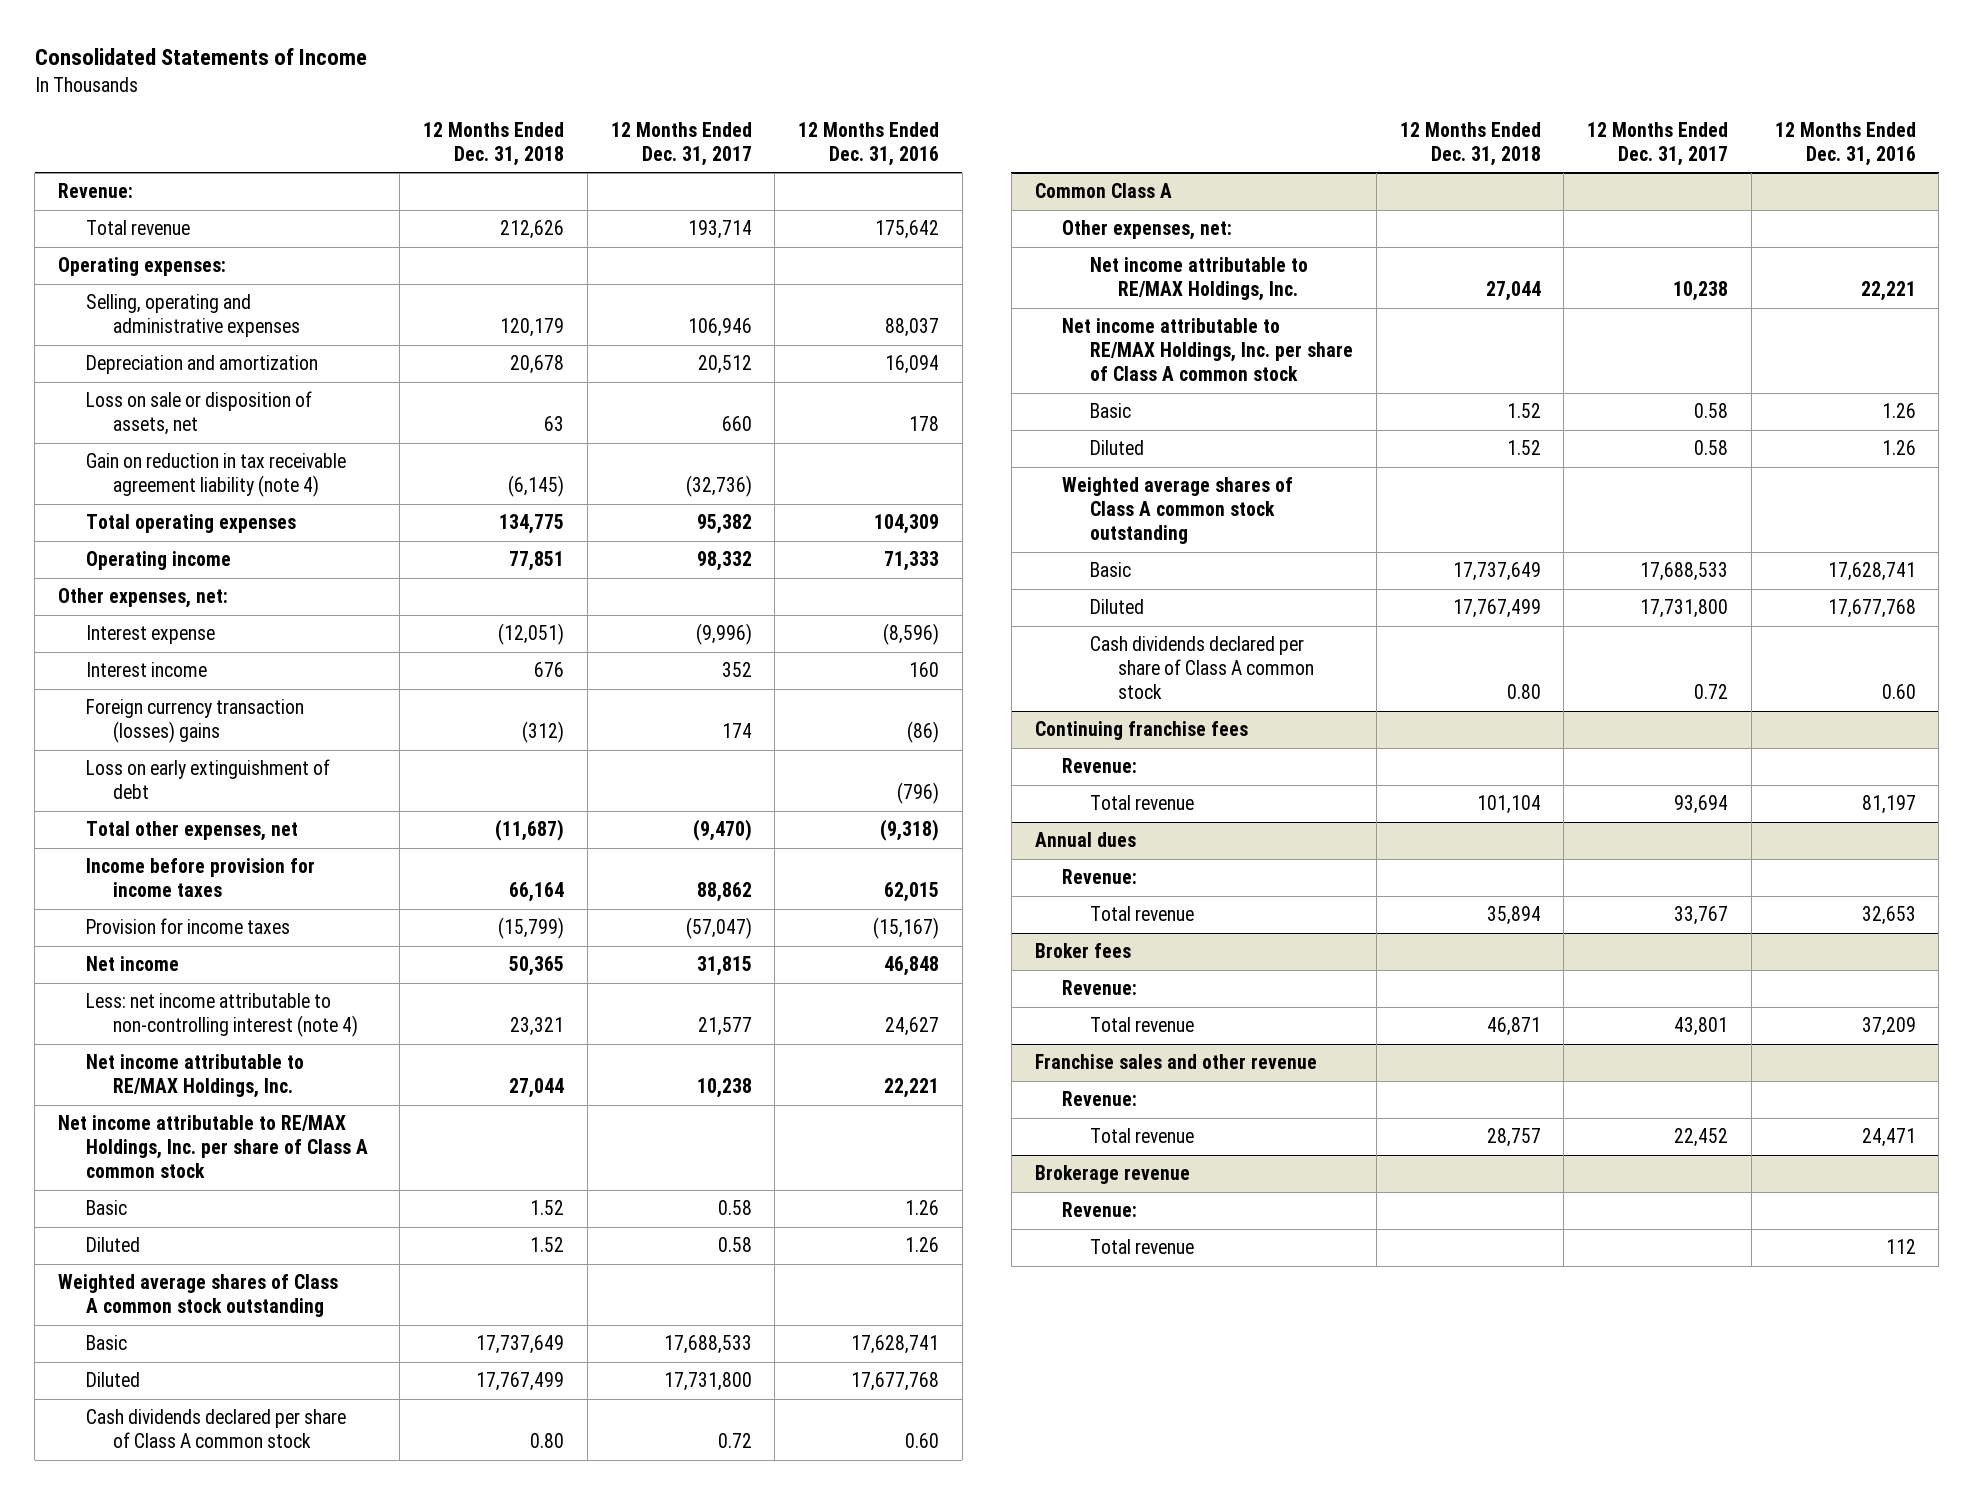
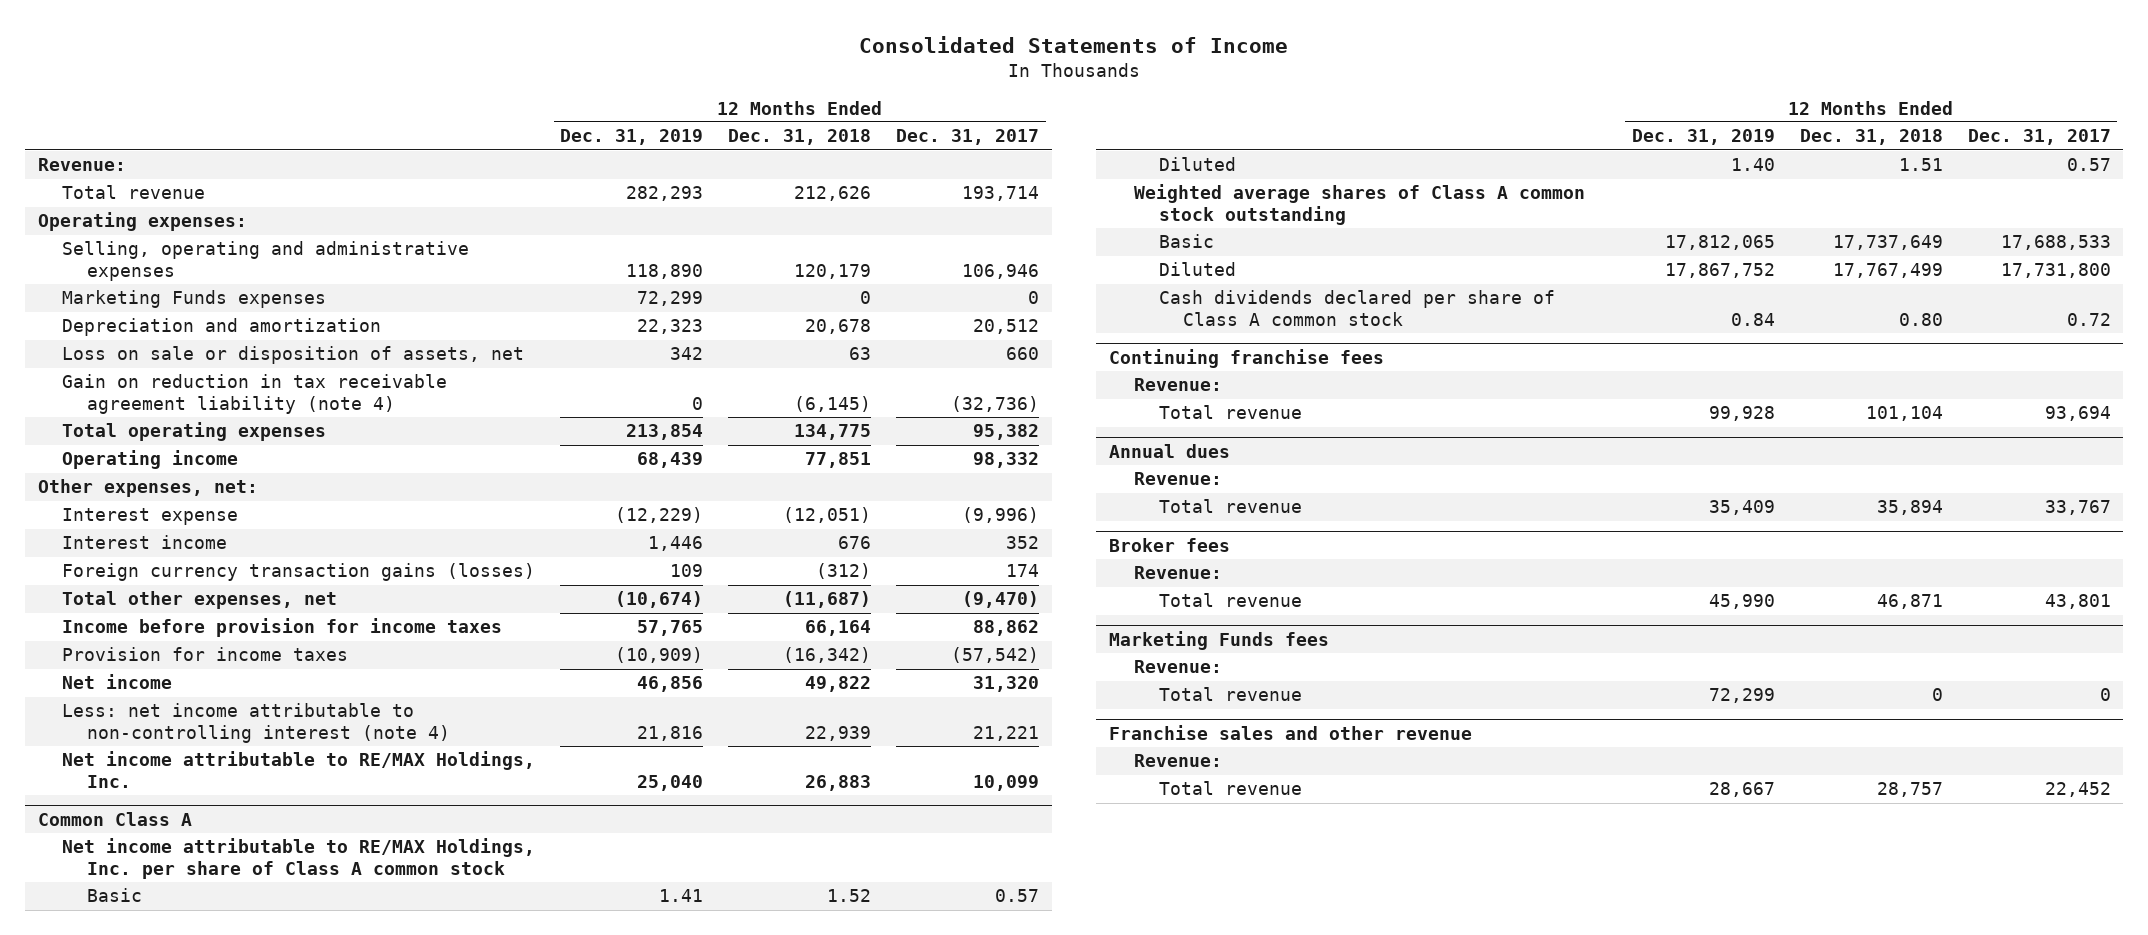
- | 12 Months Ended Dec. 31, 2018 | 12 Months Ended Dec. 31, 2017 | 12 Months Ended Dec. 31, 2016
+ | 12 Months Ended Dec. 31, 2019 | 12 Months Ended Dec. 31, 2018 | 12 Months Ended Dec. 31, 2017
+ Marketing Funds expenses | 72,299 | 0 | 0
- Foreign currency transaction (losses) gains | (312) | 174 | (86)
- Loss on early extinguishment of debt | | | (796)
+ Foreign currency transaction gains (losses) | 109 | (312) | 174
- Provision for income taxes | (15,799) | (57,047) | (15,167)
- Net income | 50,365 | 31,815 | 46,848
- Less: net income attributable to non-controlling interest (note 4) | 23,321 | 21,577 | 24,627
- Net income attributable to RE/MAX Holdings, Inc. | 27,044 | 10,238 | 22,221
- Net income attributable to RE/MAX Holdings, Inc. per share of Class A common stock
- Basic | 1.52 | 0.58 | 1.26
- Diluted | 1.52 | 0.58 | 1.26
- Weighted average shares of Class A common stock outstanding
- Basic | 17,737,649 | 17,688,533 | 17,628,741
- Diluted | 17,767,499 | 17,731,800 | 17,677,768
- Cash dividends declared per share of Class A common stock | 0.80 | 0.72 | 0.60
+ Provision for income taxes | (10,909) | (16,342) | (57,542)
+ Net income | 46,856 | 49,822 | 31,320
+ Less: net income attributable to non-controlling interest (note 4) | 21,816 | 22,939 | 21,221
+ Net income attributable to RE/MAX Holdings, Inc. | 25,040 | 26,883 | 10,099
@ Common Class A
- Other expenses, net:
- Net income attributable to RE/MAX Holdings, Inc. | 27,044 | 10,238 | 22,221
- Basic | 1.52 | 0.58 | 1.26
- Diluted | 1.52 | 0.58 | 1.26
+ Basic | 1.41 | 1.52 | 0.57
+ Diluted | 1.40 | 1.51 | 0.57
+ Marketing Funds fees
+ Revenue:
+ Total revenue | 72,299 | 0 | 0
- Brokerage revenue
- Revenue:
- Total revenue | | | 112

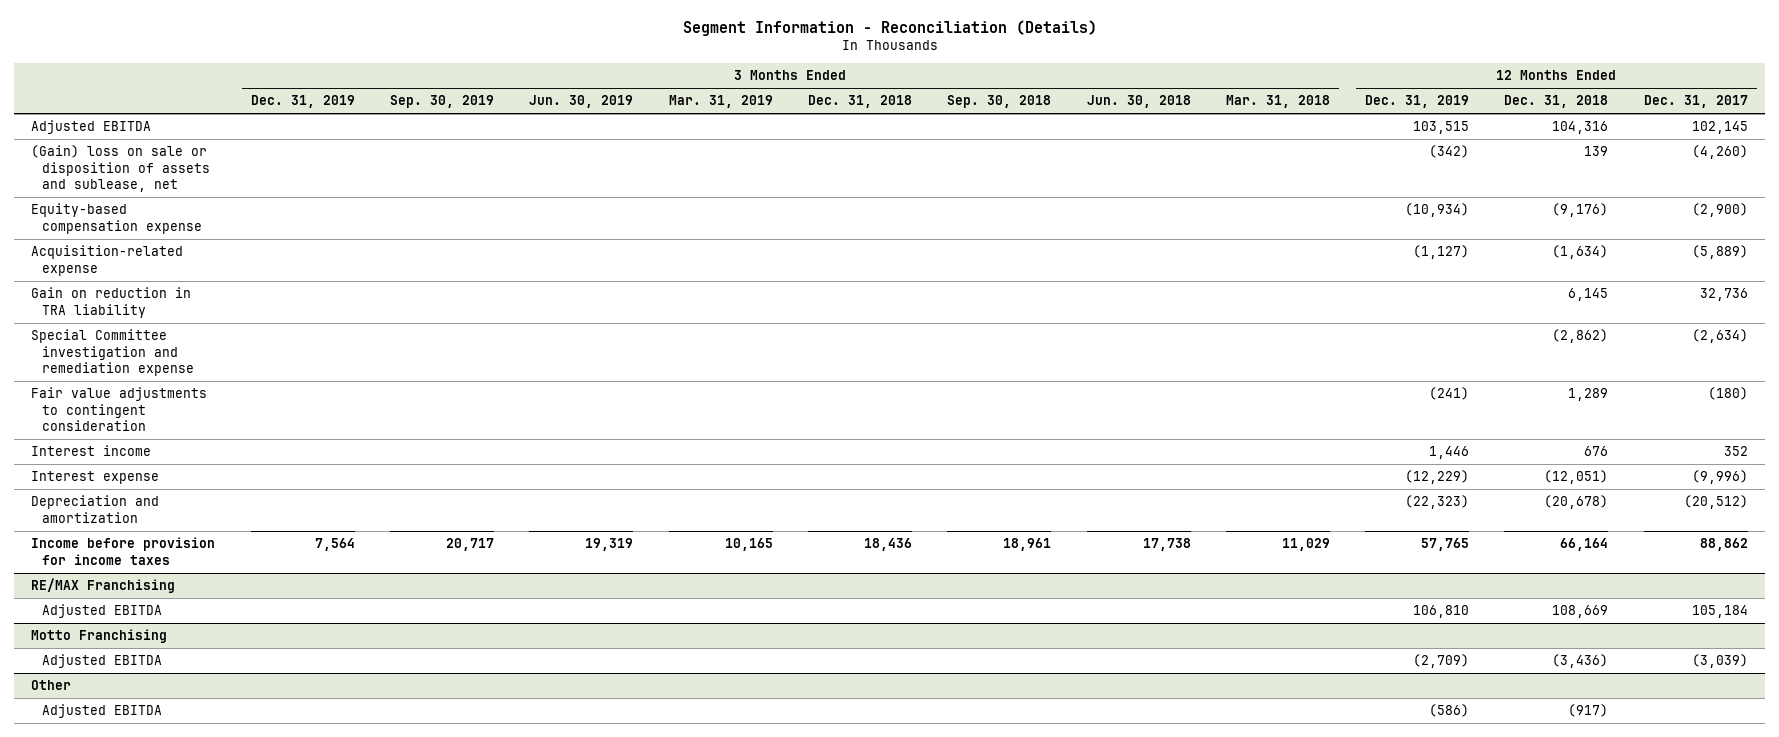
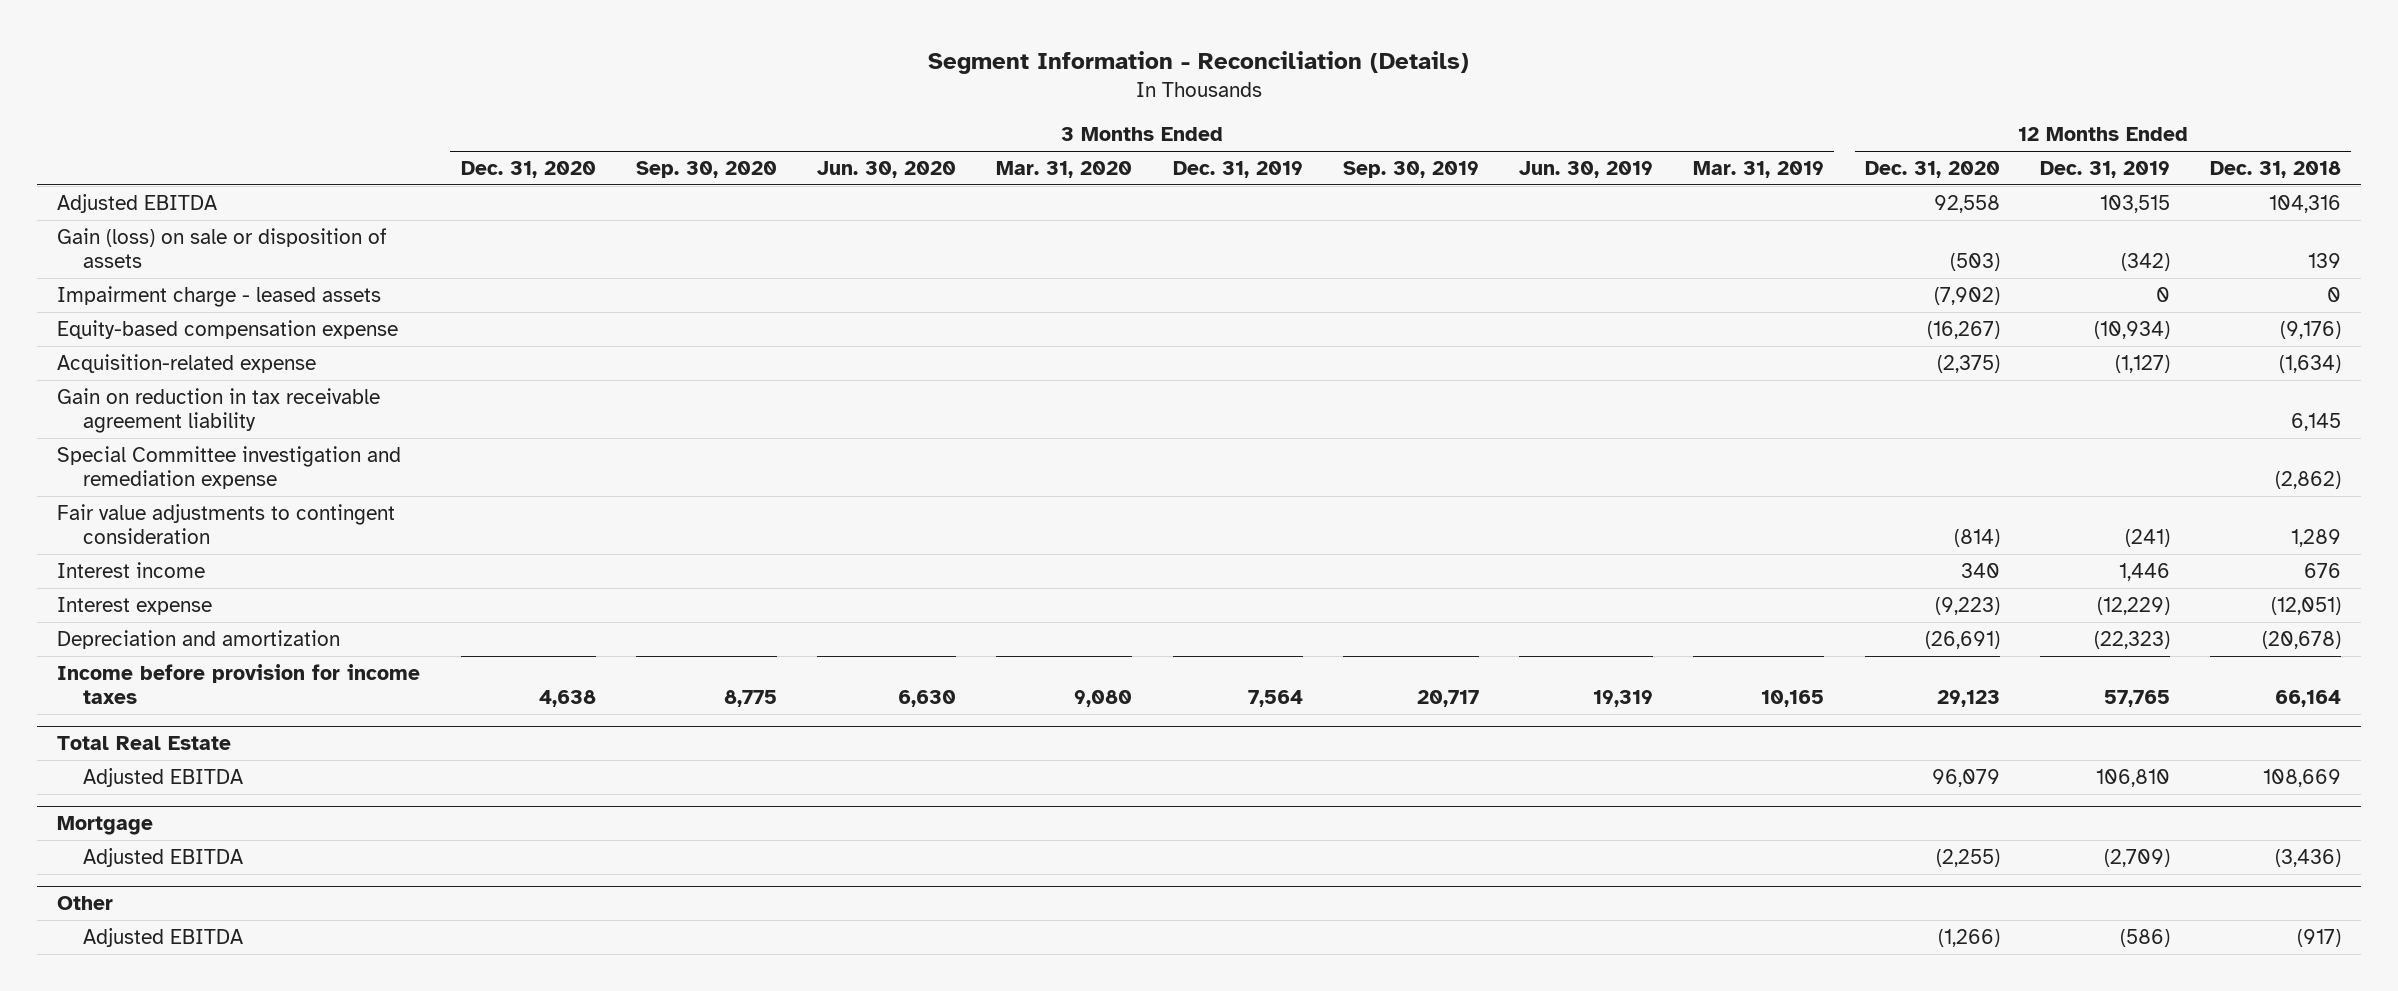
- | 3 Months Ended Dec. 31, 2019 | 3 Months Ended Sep. 30, 2019 | 3 Months Ended Jun. 30, 2019 | 3 Months Ended Mar. 31, 2019 | 3 Months Ended Dec. 31, 2018 | 3 Months Ended Sep. 30, 2018 | 3 Months Ended Jun. 30, 2018 | 3 Months Ended Mar. 31, 2018 | 12 Months Ended Dec. 31, 2019 | 12 Months Ended Dec. 31, 2018 | 12 Months Ended Dec. 31, 2017
+ | 3 Months Ended Dec. 31, 2020 | 3 Months Ended Sep. 30, 2020 | 3 Months Ended Jun. 30, 2020 | 3 Months Ended Mar. 31, 2020 | 3 Months Ended Dec. 31, 2019 | 3 Months Ended Sep. 30, 2019 | 3 Months Ended Jun. 30, 2019 | 3 Months Ended Mar. 31, 2019 | 12 Months Ended Dec. 31, 2020 | 12 Months Ended Dec. 31, 2019 | 12 Months Ended Dec. 31, 2018
- (Gain) loss on sale or disposition of assets and sublease, net | | | | | | | | | (342) | 139 | (4,260)
+ Gain (loss) on sale or disposition of assets | | | | | | | | | (503) | (342) | 139
+ Impairment charge - leased assets | | | | | | | | | (7,902) | 0 | 0
- Gain on reduction in TRA liability | | | | | | | | | | 6,145 | 32,736
+ Gain on reduction in tax receivable agreement liability | | | | | | | | | | | 6,145
- RE/MAX Franchising
+ Total Real Estate
- Motto Franchising
+ Mortgage

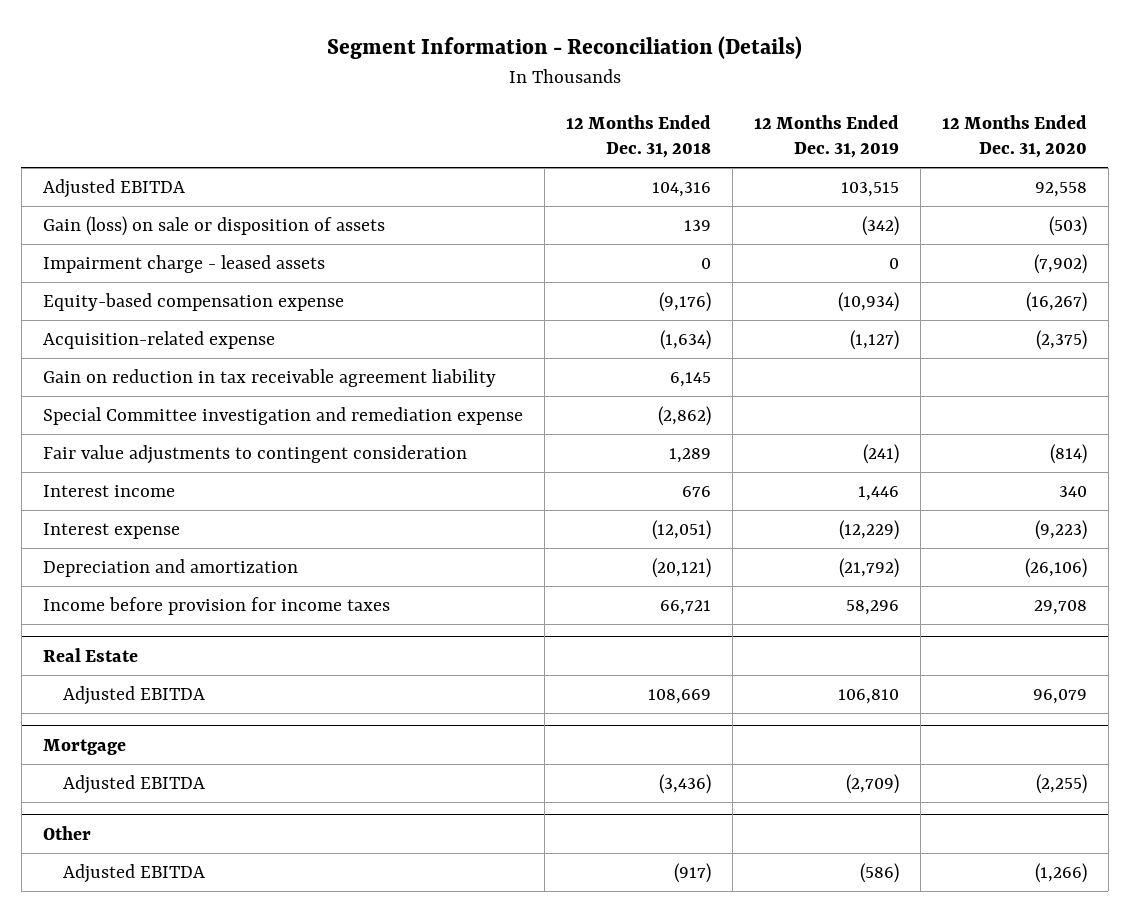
- | 3 Months Ended Dec. 31, 2020 | 3 Months Ended Sep. 30, 2020 | 3 Months Ended Jun. 30, 2020 | 3 Months Ended Mar. 31, 2020 | 3 Months Ended Dec. 31, 2019 | 3 Months Ended Sep. 30, 2019 | 3 Months Ended Jun. 30, 2019 | 3 Months Ended Mar. 31, 2019 | 12 Months Ended Dec. 31, 2020 | 12 Months Ended Dec. 31, 2019 | 12 Months Ended Dec. 31, 2018
+ | 12 Months Ended Dec. 31, 2018 | 12 Months Ended Dec. 31, 2019 | 12 Months Ended Dec. 31, 2020
- Depreciation and amortization | | | | | | | | | (26,691) | (22,323) | (20,678)
- Income before provision for income taxes | 4,638 | 8,775 | 6,630 | 9,080 | 7,564 | 20,717 | 19,319 | 10,165 | 29,123 | 57,765 | 66,164
- Total Real Estate
+ Depreciation and amortization | (20,121) | (21,792) | (26,106)
+ Income before provision for income taxes | 66,721 | 58,296 | 29,708
+ Real Estate

